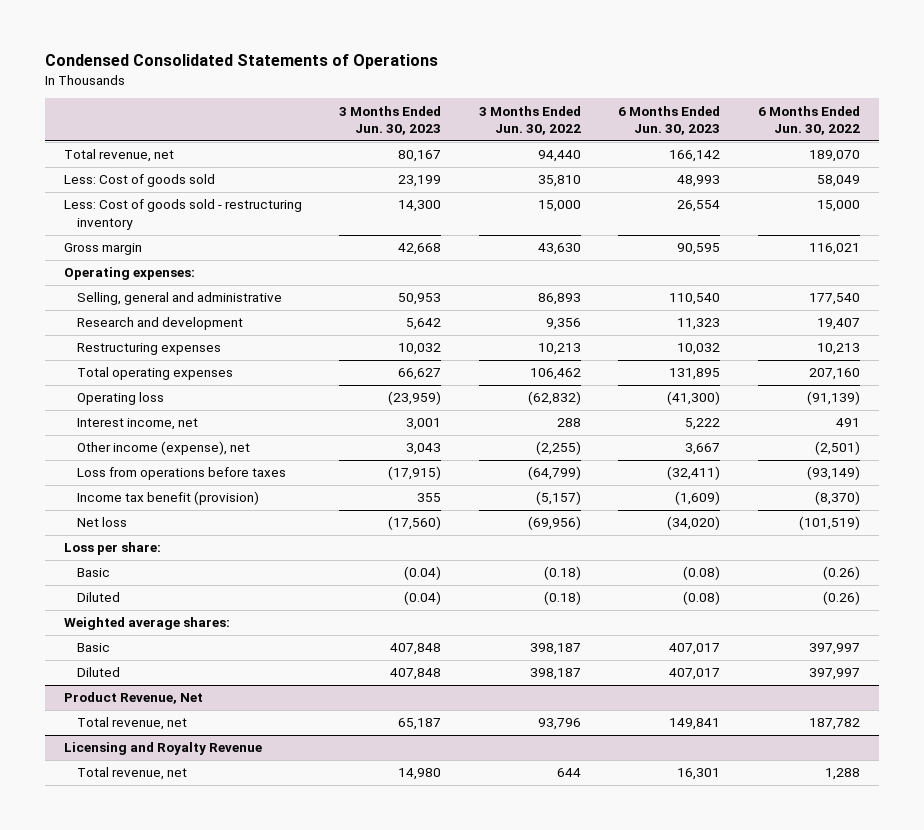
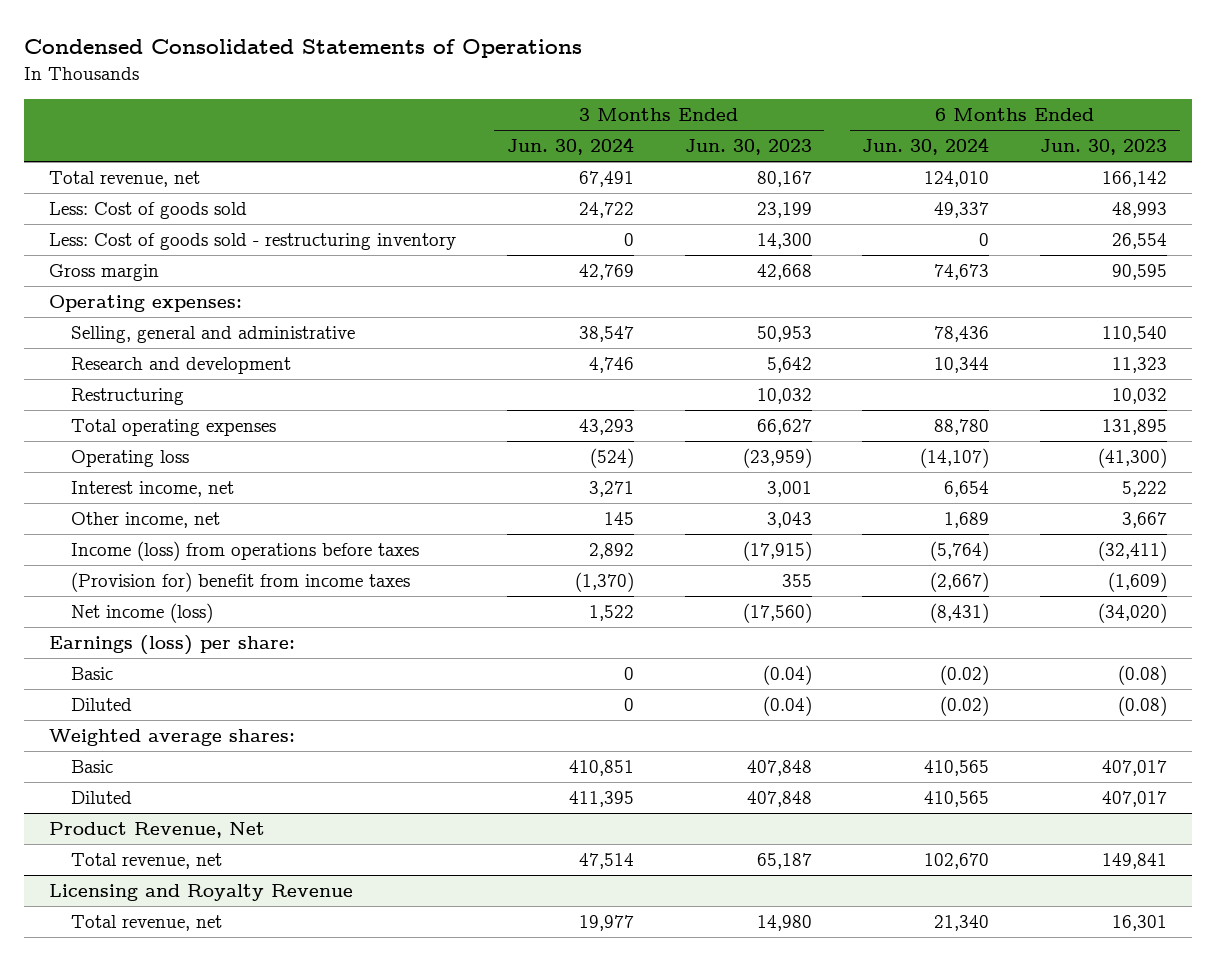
- | 3 Months Ended Jun. 30, 2023 | 3 Months Ended Jun. 30, 2022 | 6 Months Ended Jun. 30, 2023 | 6 Months Ended Jun. 30, 2022
+ | 3 Months Ended Jun. 30, 2024 | 3 Months Ended Jun. 30, 2023 | 6 Months Ended Jun. 30, 2024 | 6 Months Ended Jun. 30, 2023
- Restructuring expenses | 10,032 | 10,213 | 10,032 | 10,213
+ Restructuring | | 10,032 | | 10,032
- Other income (expense), net | 3,043 | (2,255) | 3,667 | (2,501)
- Loss from operations before taxes | (17,915) | (64,799) | (32,411) | (93,149)
- Income tax benefit (provision) | 355 | (5,157) | (1,609) | (8,370)
- Net loss | (17,560) | (69,956) | (34,020) | (101,519)
- Loss per share:
+ Other income, net | 145 | 3,043 | 1,689 | 3,667
+ Income (loss) from operations before taxes | 2,892 | (17,915) | (5,764) | (32,411)
+ (Provision for) benefit from income taxes | (1,370) | 355 | (2,667) | (1,609)
+ Net income (loss) | 1,522 | (17,560) | (8,431) | (34,020)
+ Earnings (loss) per share:

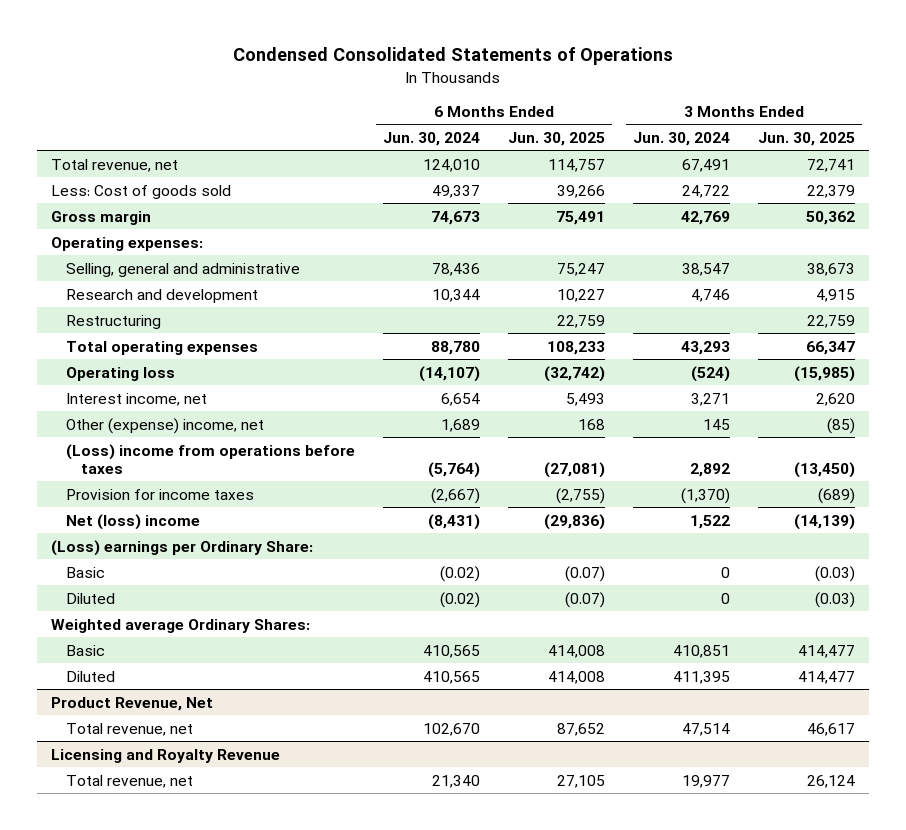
- | 3 Months Ended Jun. 30, 2024 | 3 Months Ended Jun. 30, 2023 | 6 Months Ended Jun. 30, 2024 | 6 Months Ended Jun. 30, 2023
+ | 6 Months Ended Jun. 30, 2024 | 6 Months Ended Jun. 30, 2025 | 3 Months Ended Jun. 30, 2024 | 3 Months Ended Jun. 30, 2025
- Less: Cost of goods sold - restructuring inventory | 0 | 14,300 | 0 | 26,554
- Other income, net | 145 | 3,043 | 1,689 | 3,667
- Income (loss) from operations before taxes | 2,892 | (17,915) | (5,764) | (32,411)
- (Provision for) benefit from income taxes | (1,370) | 355 | (2,667) | (1,609)
- Net income (loss) | 1,522 | (17,560) | (8,431) | (34,020)
- Earnings (loss) per share:
+ Other (expense) income, net | 1,689 | 168 | 145 | (85)
+ (Loss) income from operations before taxes | (5,764) | (27,081) | 2,892 | (13,450)
+ Provision for income taxes | (2,667) | (2,755) | (1,370) | (689)
+ Net (loss) income | (8,431) | (29,836) | 1,522 | (14,139)
+ (Loss) earnings per Ordinary Share:
- Weighted average shares:
+ Weighted average Ordinary Shares:

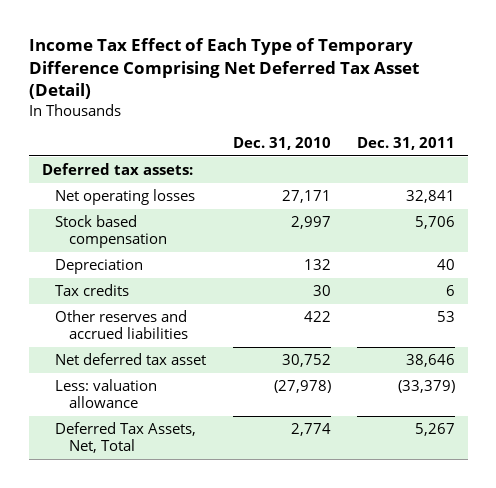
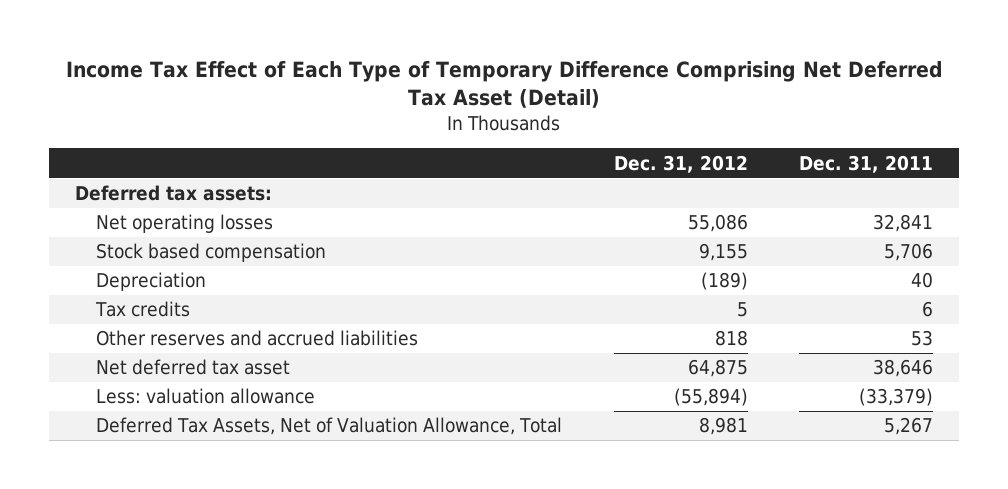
- | Dec. 31, 2010 | Dec. 31, 2011
+ | Dec. 31, 2012 | Dec. 31, 2011
- Deferred Tax Assets, Net, Total | 2,774 | 5,267
+ Deferred Tax Assets, Net of Valuation Allowance, Total | 8,981 | 5,267

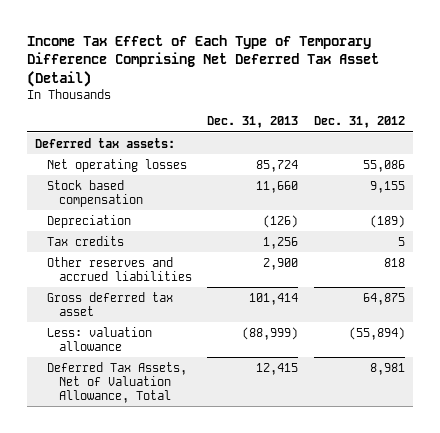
- | Dec. 31, 2012 | Dec. 31, 2011
+ | Dec. 31, 2013 | Dec. 31, 2012
- Net deferred tax asset | 64,875 | 38,646
+ Gross deferred tax asset | 101,414 | 64,875

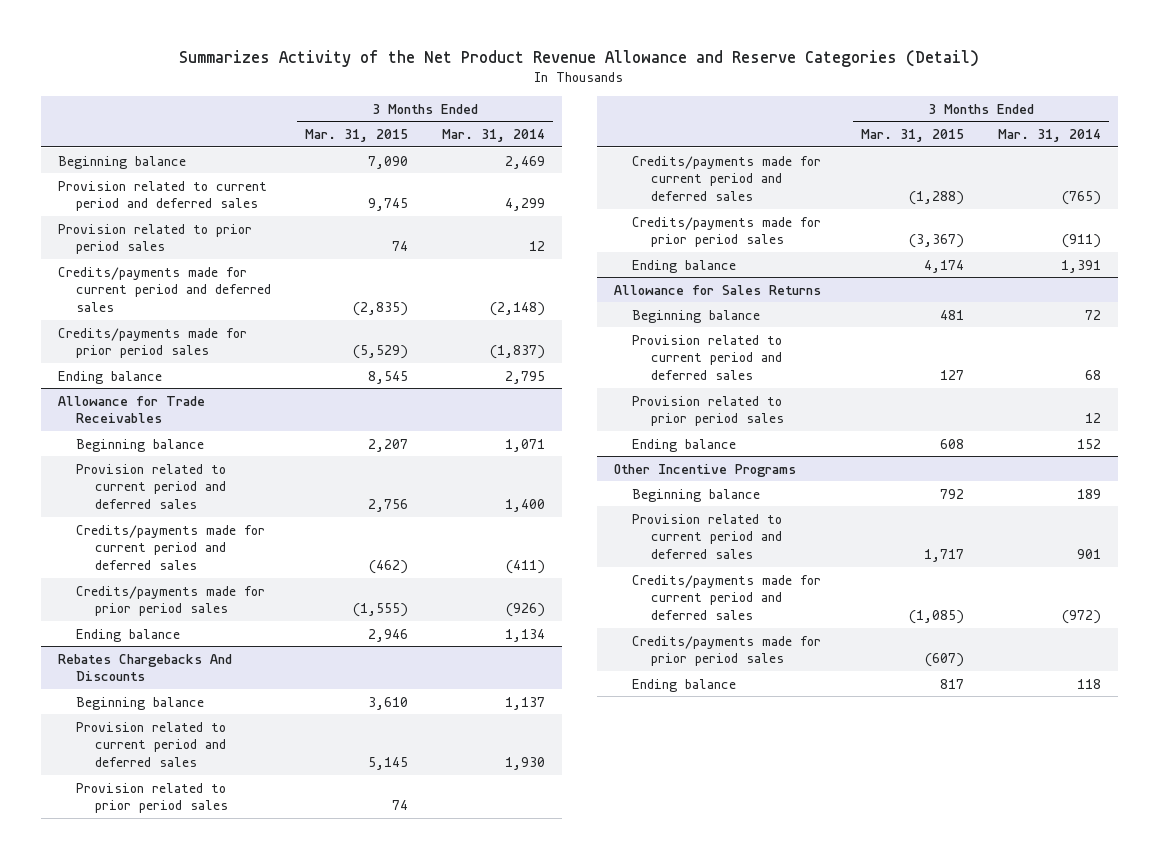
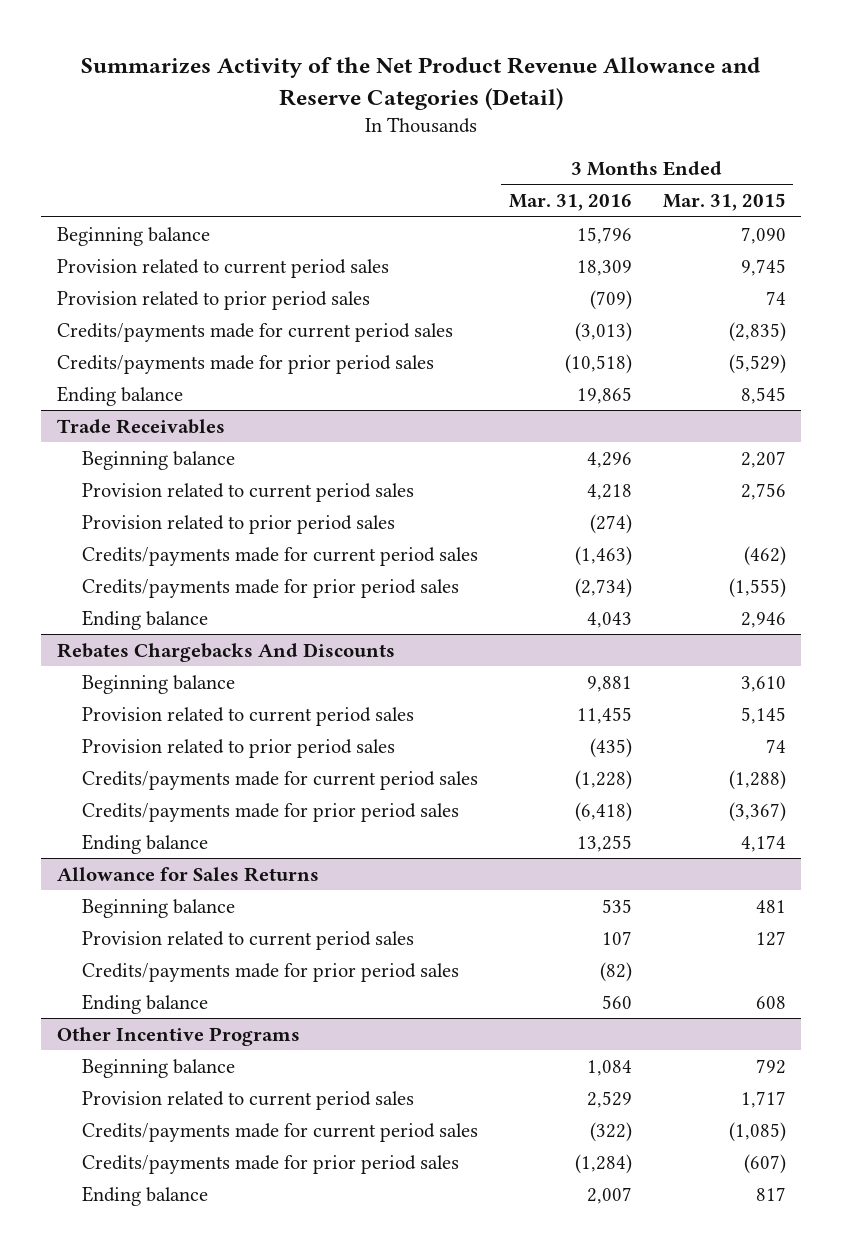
- | 3 Months Ended Mar. 31, 2015 | 3 Months Ended Mar. 31, 2014
+ | 3 Months Ended Mar. 31, 2016 | 3 Months Ended Mar. 31, 2015
- Provision related to current period and deferred sales | 9,745 | 4,299
+ Provision related to current period sales | 18,309 | 9,745
- Credits/payments made for current period and deferred sales | (2,835) | (2,148)
+ Credits/payments made for current period sales | (3,013) | (2,835)
- Allowance for Trade Receivables
+ Trade Receivables
- Provision related to current period and deferred sales | 2,756 | 1,400
- Credits/payments made for current period and deferred sales | (462) | (411)
+ Provision related to current period sales | 4,218 | 2,756
+ Provision related to prior period sales | (274) |
+ Credits/payments made for current period sales | (1,463) | (462)
@ Rebates Chargebacks And Discounts
- Provision related to current period and deferred sales | 5,145 | 1,930
+ Provision related to current period sales | 11,455 | 5,145
- Credits/payments made for current period and deferred sales | (1,288) | (765)
+ Credits/payments made for current period sales | (1,228) | (1,288)
@ Allowance for Sales Returns
- Provision related to current period and deferred sales | 127 | 68
- Provision related to prior period sales | | 12
+ Provision related to current period sales | 107 | 127
+ Credits/payments made for prior period sales | (82) |
@ Other Incentive Programs
- Provision related to current period and deferred sales | 1,717 | 901
- Credits/payments made for current period and deferred sales | (1,085) | (972)
+ Provision related to current period sales | 2,529 | 1,717
+ Credits/payments made for current period sales | (322) | (1,085)

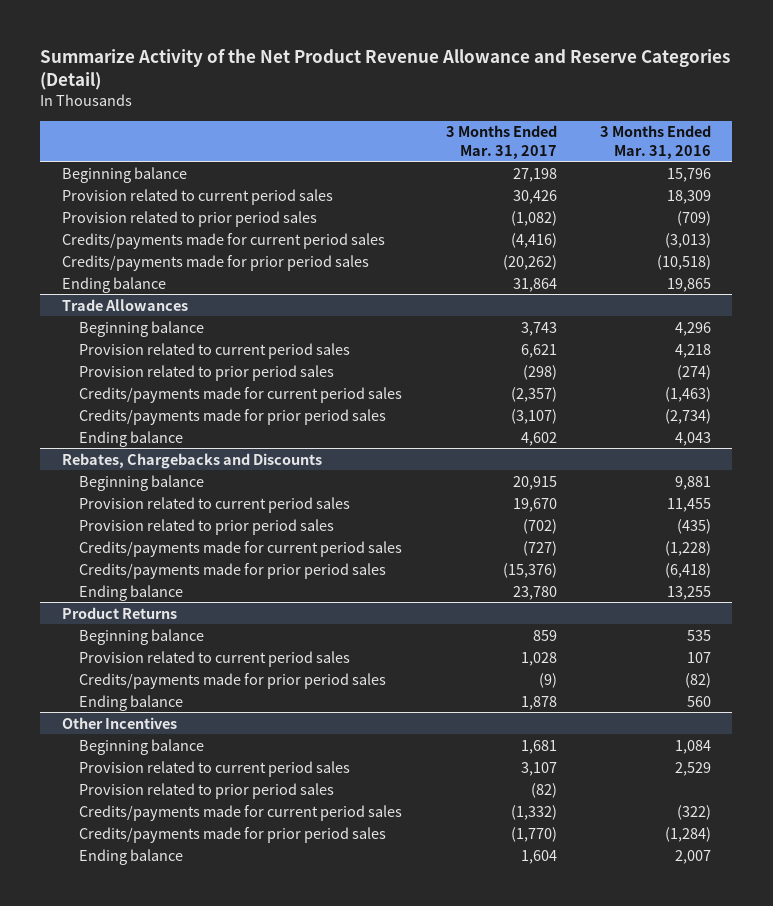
- Summarizes Activity of the Net Product Revenue Allowance and Reserve Categories (Detail)
+ Summarize Activity of the Net Product Revenue Allowance and Reserve Categories (Detail)
- | 3 Months Ended Mar. 31, 2016 | 3 Months Ended Mar. 31, 2015
+ | 3 Months Ended Mar. 31, 2017 | 3 Months Ended Mar. 31, 2016
- Trade Receivables
+ Trade Allowances
- Rebates Chargebacks And Discounts
+ Rebates, Chargebacks and Discounts
- Allowance for Sales Returns
+ Product Returns
- Other Incentive Programs
+ Other Incentives
+ Provision related to prior period sales | (82) |

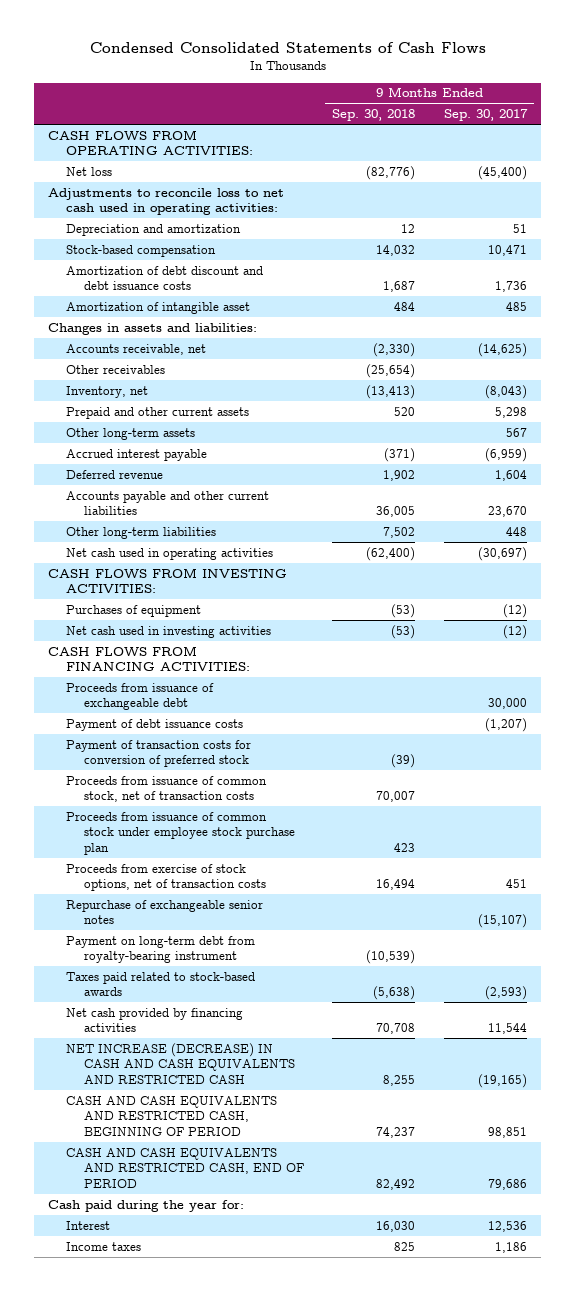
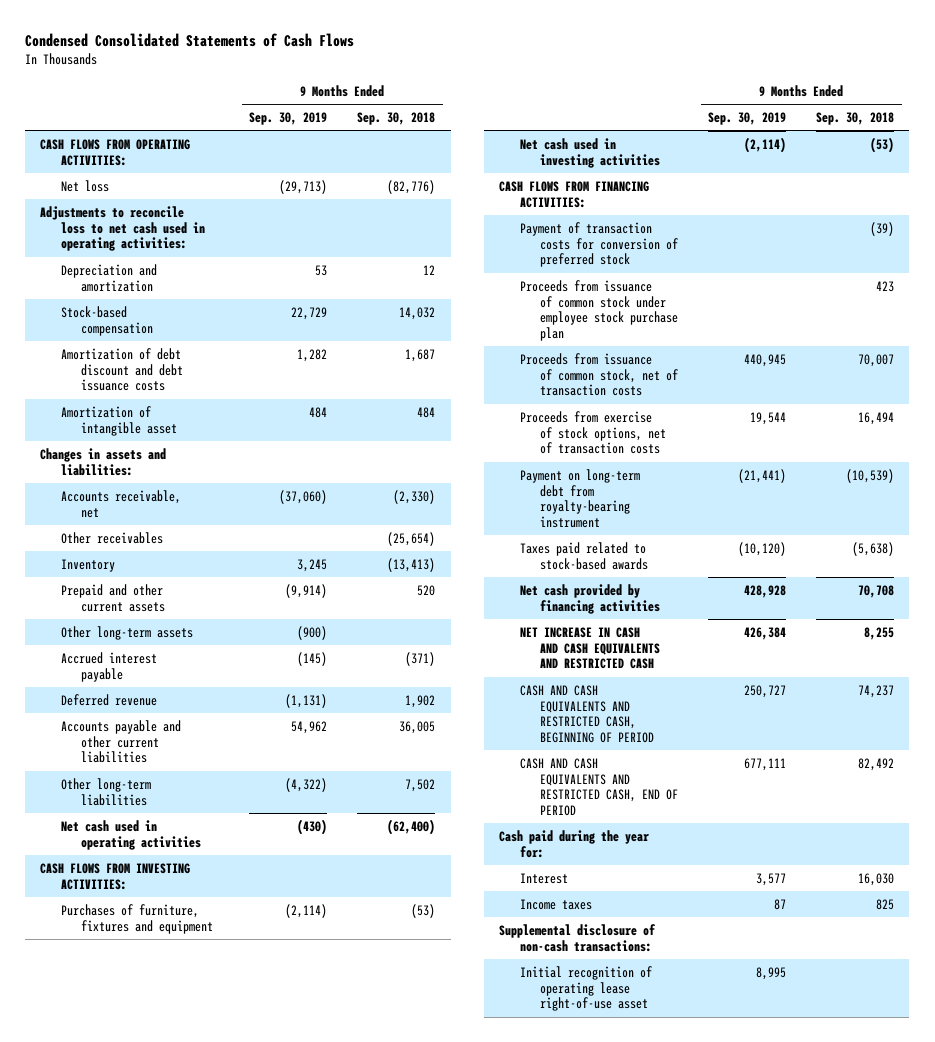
- | 9 Months Ended Sep. 30, 2018 | 9 Months Ended Sep. 30, 2017
+ | 9 Months Ended Sep. 30, 2019 | 9 Months Ended Sep. 30, 2018
- Inventory, net | (13,413) | (8,043)
+ Inventory | 3,245 | (13,413)
- Purchases of equipment | (53) | (12)
+ Purchases of furniture, fixtures and equipment | (2,114) | (53)
- Proceeds from issuance of exchangeable debt | | 30,000
- Payment of debt issuance costs | | (1,207)
moved down: Proceeds from issuance of common stock, net of transaction costs | 440,945 | 70,007
- Repurchase of exchangeable senior notes | | (15,107)
- NET INCREASE (DECREASE) IN CASH AND CASH EQUIVALENTS AND RESTRICTED CASH | 8,255 | (19,165)
+ NET INCREASE IN CASH AND CASH EQUIVALENTS AND RESTRICTED CASH | 426,384 | 8,255
+ Supplemental disclosure of non-cash transactions:
+ Initial recognition of operating lease right-of-use asset | 8,995 |

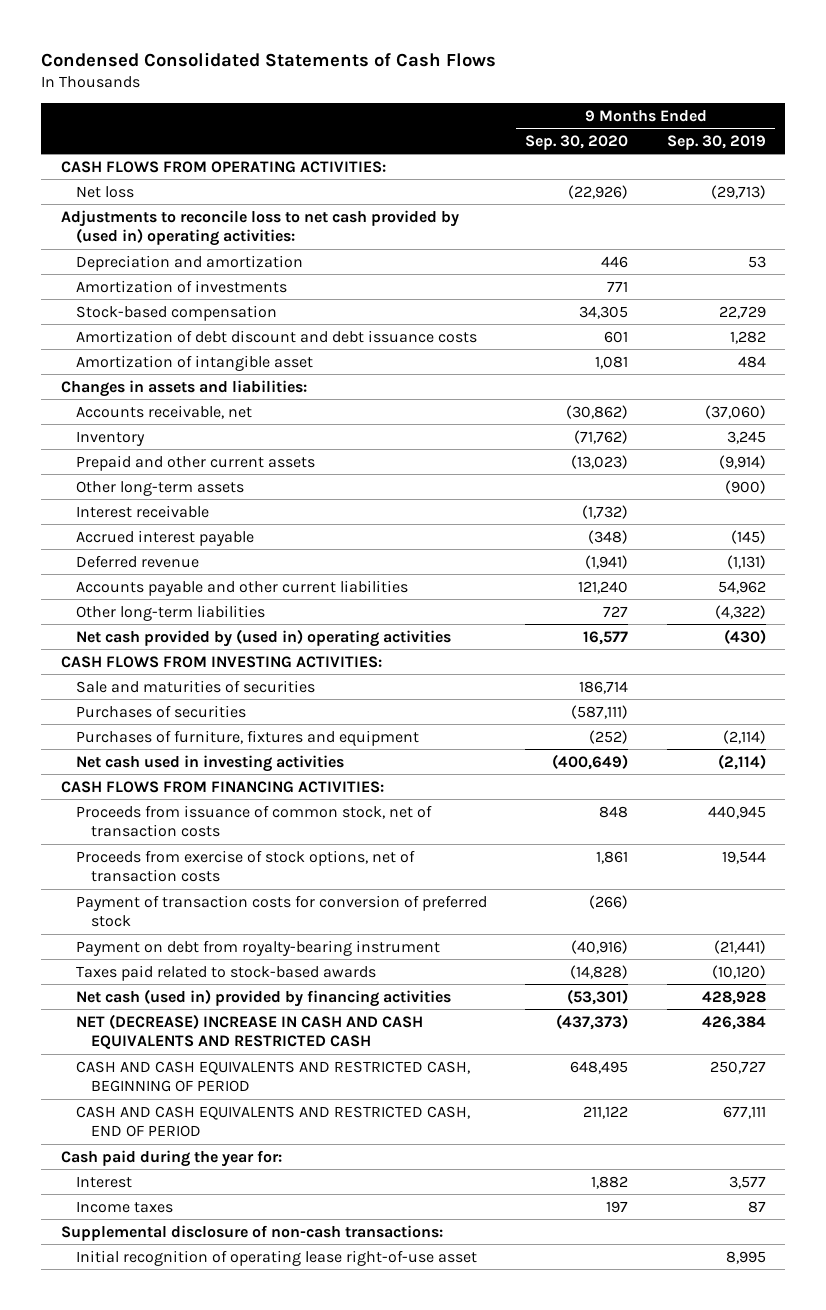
- | 9 Months Ended Sep. 30, 2019 | 9 Months Ended Sep. 30, 2018
+ | 9 Months Ended Sep. 30, 2020 | 9 Months Ended Sep. 30, 2019
- Adjustments to reconcile loss to net cash used in operating activities:
+ Adjustments to reconcile loss to net cash provided by (used in) operating activities:
+ Amortization of investments | 771 |
- Other receivables | | (25,654)
+ Interest receivable | (1,732) |
- Net cash used in operating activities | (430) | (62,400)
+ Net cash provided by (used in) operating activities | 16,577 | (430)
+ Sale and maturities of securities | 186,714 |
+ Purchases of securities | (587,111) |
- Proceeds from issuance of common stock under employee stock purchase plan | | 423
- Payment on long-term debt from royalty-bearing instrument | (21,441) | (10,539)
moved down: Payment of transaction costs for conversion of preferred stock | (266) |
+ Payment on debt from royalty-bearing instrument | (40,916) | (21,441)
- Net cash provided by financing activities | 428,928 | 70,708
- NET INCREASE IN CASH AND CASH EQUIVALENTS AND RESTRICTED CASH | 426,384 | 8,255
+ Net cash (used in) provided by financing activities | (53,301) | 428,928
+ NET (DECREASE) INCREASE IN CASH AND CASH EQUIVALENTS AND RESTRICTED CASH | (437,373) | 426,384

